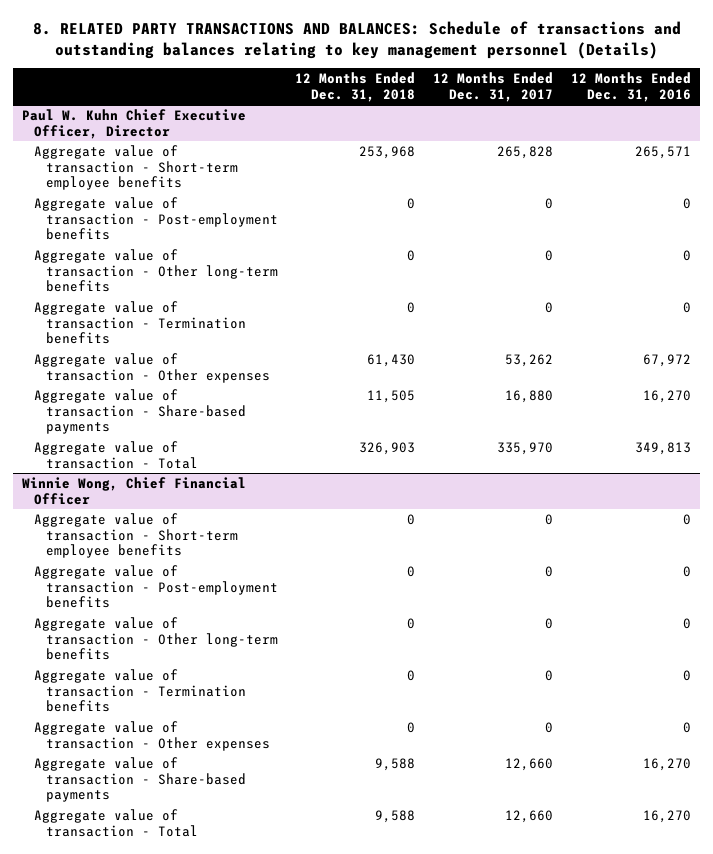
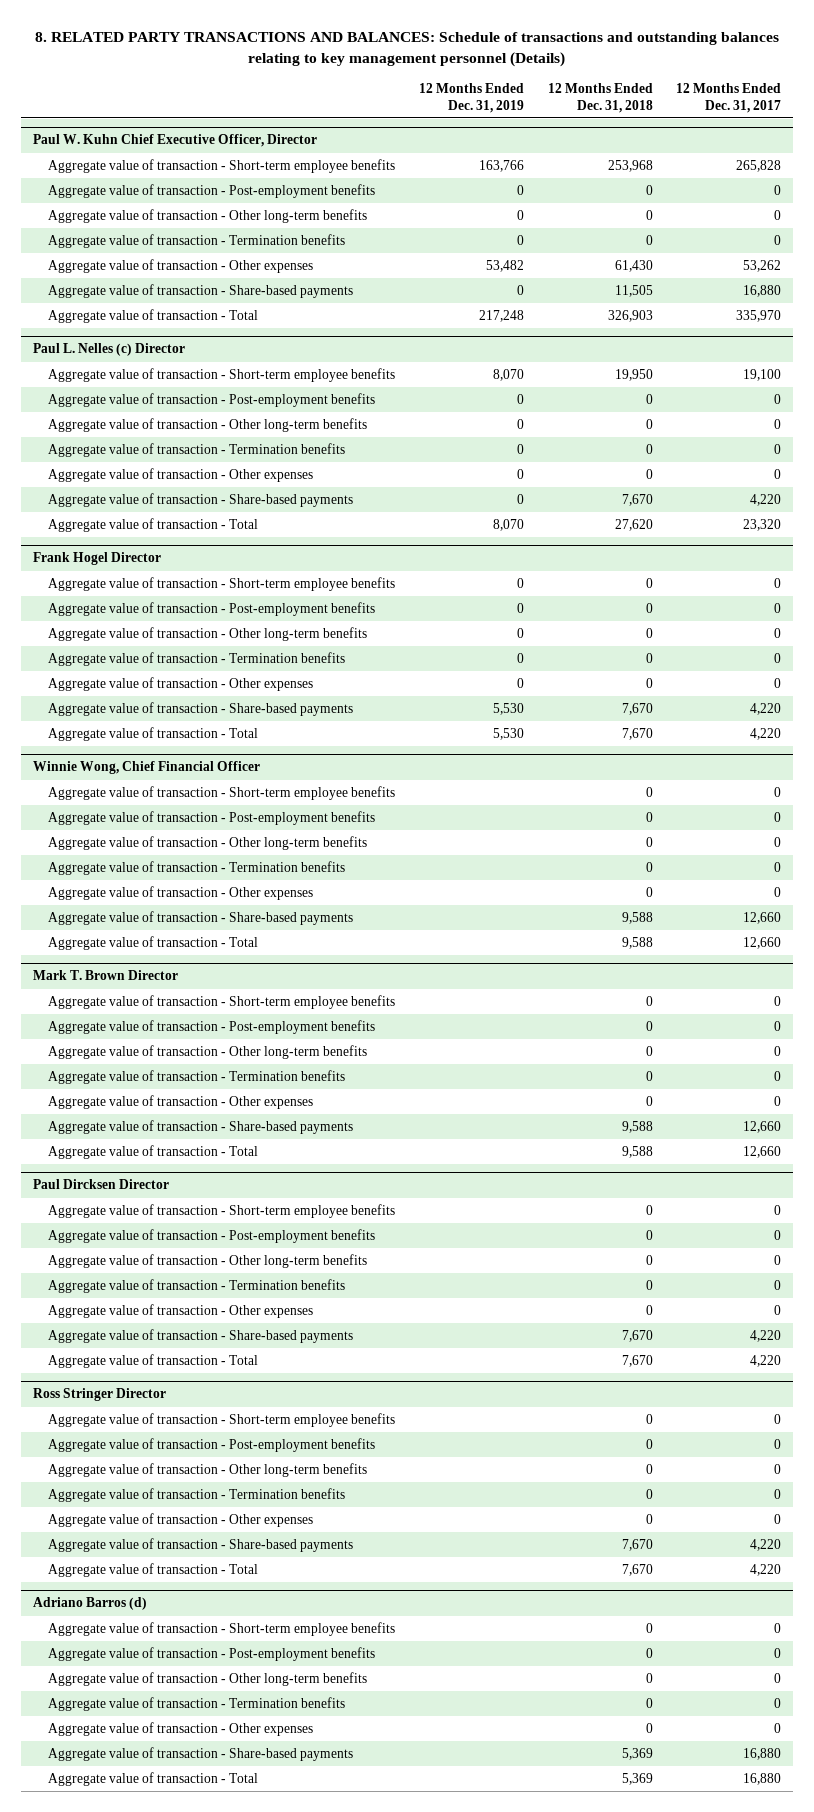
- | 12 Months Ended Dec. 31, 2018 | 12 Months Ended Dec. 31, 2017 | 12 Months Ended Dec. 31, 2016
+ | 12 Months Ended Dec. 31, 2019 | 12 Months Ended Dec. 31, 2018 | 12 Months Ended Dec. 31, 2017
+ Paul L. Nelles (c) Director
+ Aggregate value of transaction - Short-term employee benefits | 8,070 | 19,950 | 19,100
+ Aggregate value of transaction - Post-employment benefits | 0 | 0 | 0
+ Aggregate value of transaction - Other long-term benefits | 0 | 0 | 0
+ Aggregate value of transaction - Termination benefits | 0 | 0 | 0
+ Aggregate value of transaction - Other expenses | 0 | 0 | 0
+ Aggregate value of transaction - Share-based payments | 0 | 7,670 | 4,220
+ Aggregate value of transaction - Total | 8,070 | 27,620 | 23,320
+ Frank Hogel Director
+ Aggregate value of transaction - Short-term employee benefits | 0 | 0 | 0
+ Aggregate value of transaction - Post-employment benefits | 0 | 0 | 0
+ Aggregate value of transaction - Other long-term benefits | 0 | 0 | 0
+ Aggregate value of transaction - Termination benefits | 0 | 0 | 0
+ Aggregate value of transaction - Other expenses | 0 | 0 | 0
+ Aggregate value of transaction - Share-based payments | 5,530 | 7,670 | 4,220
+ Aggregate value of transaction - Total | 5,530 | 7,670 | 4,220
+ Mark T. Brown Director
+ Aggregate value of transaction - Short-term employee benefits | | 0 | 0
+ Aggregate value of transaction - Post-employment benefits | | 0 | 0
+ Aggregate value of transaction - Other long-term benefits | | 0 | 0
+ Aggregate value of transaction - Termination benefits | | 0 | 0
+ Aggregate value of transaction - Other expenses | | 0 | 0
+ Aggregate value of transaction - Share-based payments | | 9,588 | 12,660
+ Aggregate value of transaction - Total | | 9,588 | 12,660
+ Paul Dircksen Director
+ Aggregate value of transaction - Short-term employee benefits | | 0 | 0
+ Aggregate value of transaction - Post-employment benefits | | 0 | 0
+ Aggregate value of transaction - Other long-term benefits | | 0 | 0
+ Aggregate value of transaction - Termination benefits | | 0 | 0
+ Aggregate value of transaction - Other expenses | | 0 | 0
+ Aggregate value of transaction - Share-based payments | | 7,670 | 4,220
+ Aggregate value of transaction - Total | | 7,670 | 4,220
+ Ross Stringer Director
+ Aggregate value of transaction - Short-term employee benefits | | 0 | 0
+ Aggregate value of transaction - Post-employment benefits | | 0 | 0
+ Aggregate value of transaction - Other long-term benefits | | 0 | 0
+ Aggregate value of transaction - Termination benefits | | 0 | 0
+ Aggregate value of transaction - Other expenses | | 0 | 0
+ Aggregate value of transaction - Share-based payments | | 7,670 | 4,220
+ Aggregate value of transaction - Total | | 7,670 | 4,220
+ Adriano Barros (d)
+ Aggregate value of transaction - Short-term employee benefits | | 0 | 0
+ Aggregate value of transaction - Post-employment benefits | | 0 | 0
+ Aggregate value of transaction - Other long-term benefits | | 0 | 0
+ Aggregate value of transaction - Termination benefits | | 0 | 0
+ Aggregate value of transaction - Other expenses | | 0 | 0
+ Aggregate value of transaction - Share-based payments | | 5,369 | 16,880
+ Aggregate value of transaction - Total | | 5,369 | 16,880

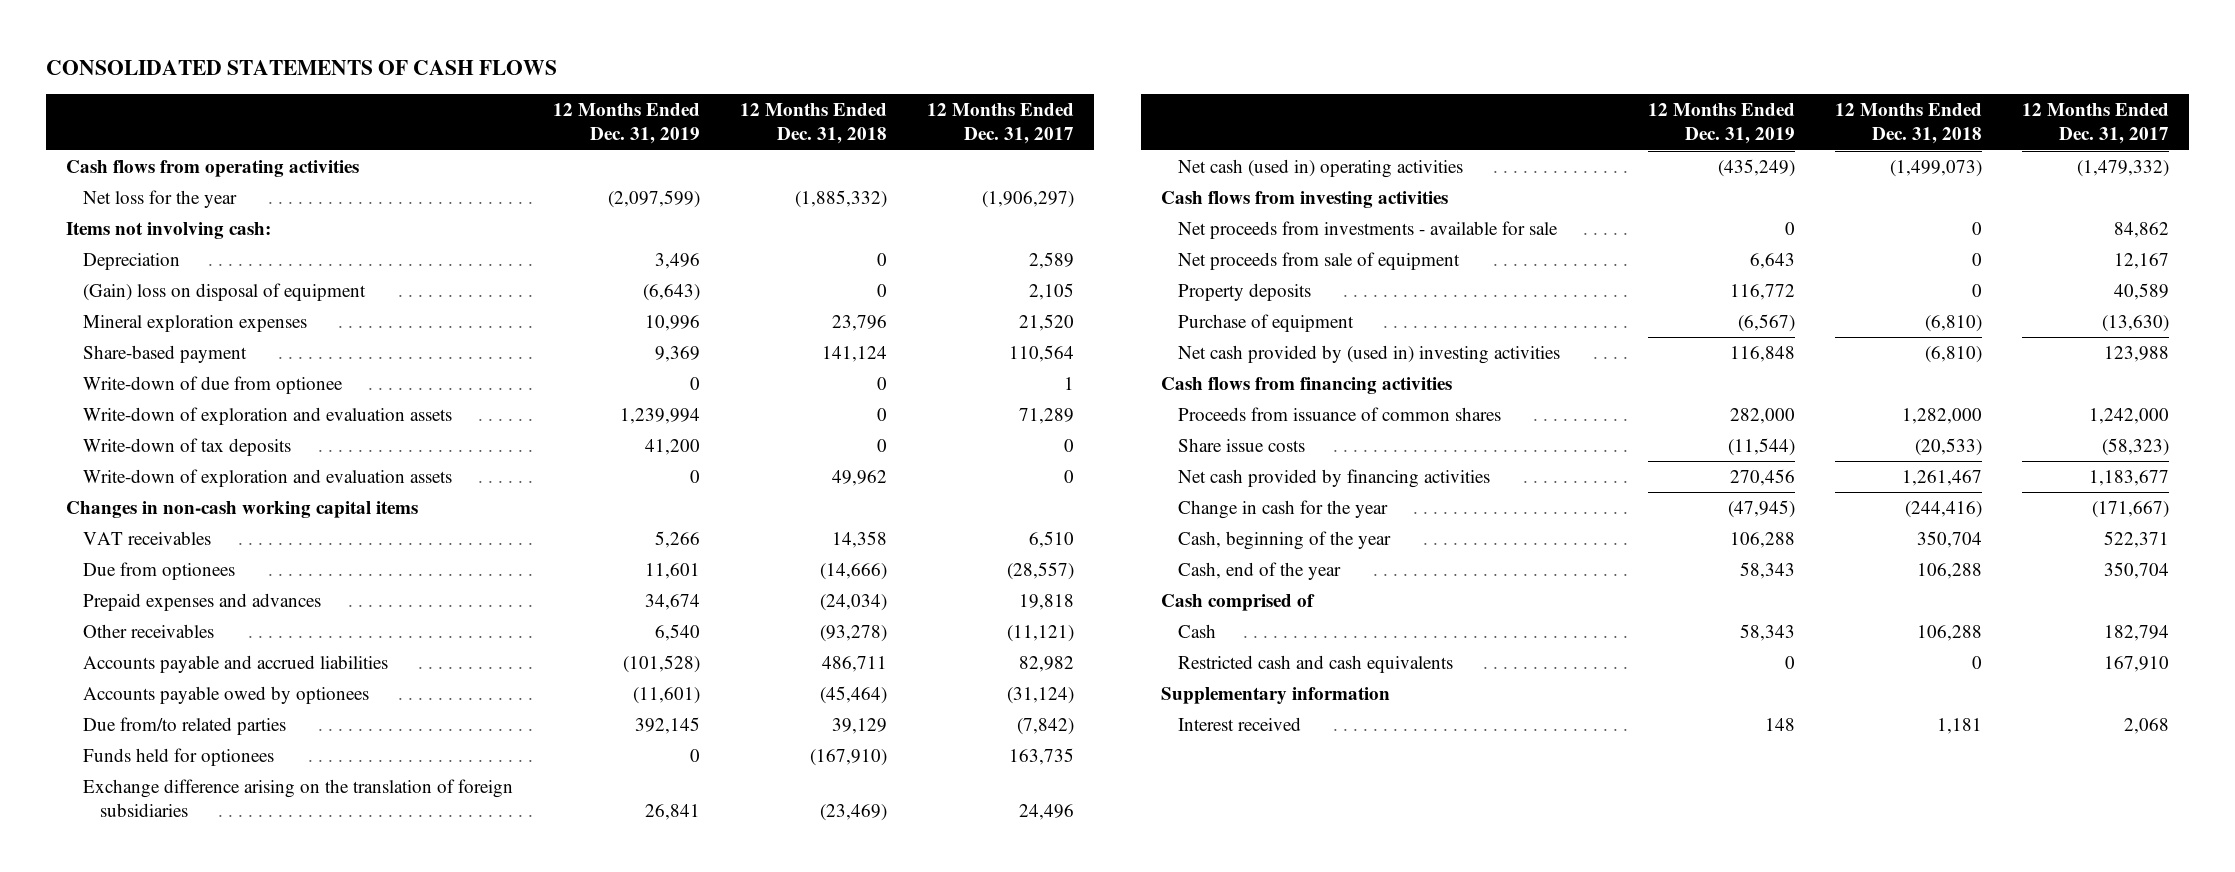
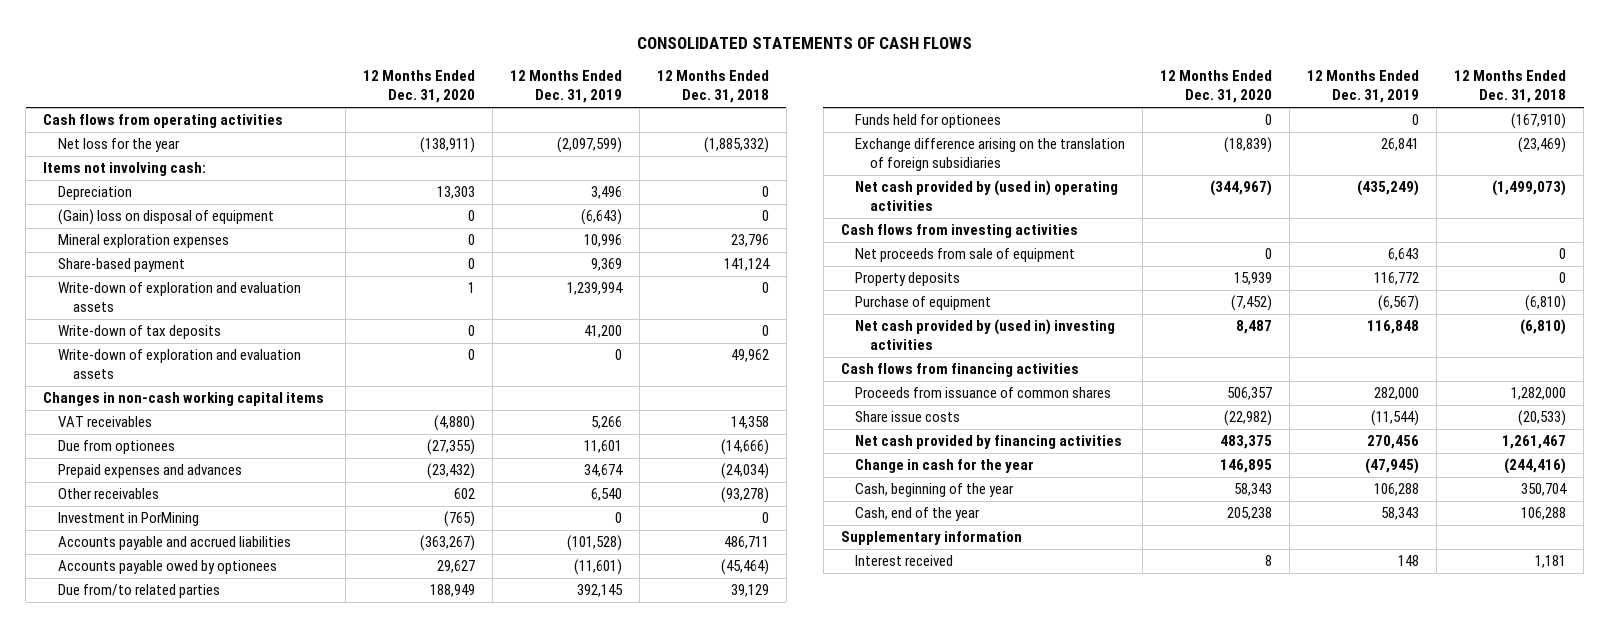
- | 12 Months Ended Dec. 31, 2019 | 12 Months Ended Dec. 31, 2018 | 12 Months Ended Dec. 31, 2017
+ | 12 Months Ended Dec. 31, 2020 | 12 Months Ended Dec. 31, 2019 | 12 Months Ended Dec. 31, 2018
- Write-down of due from optionee | 0 | 0 | 1
+ Investment in PorMining | (765) | 0 | 0
- Net cash (used in) operating activities | (435,249) | (1,499,073) | (1,479,332)
+ Net cash provided by (used in) operating activities | (344,967) | (435,249) | (1,499,073)
- Net proceeds from investments - available for sale | 0 | 0 | 84,862
- Cash comprised of
- Cash | 58,343 | 106,288 | 182,794
- Restricted cash and cash equivalents | 0 | 0 | 167,910

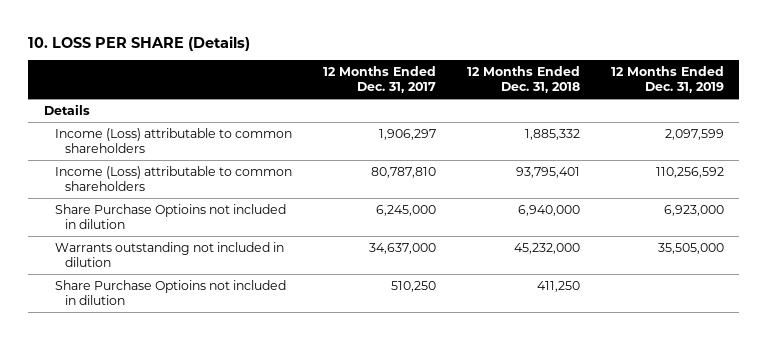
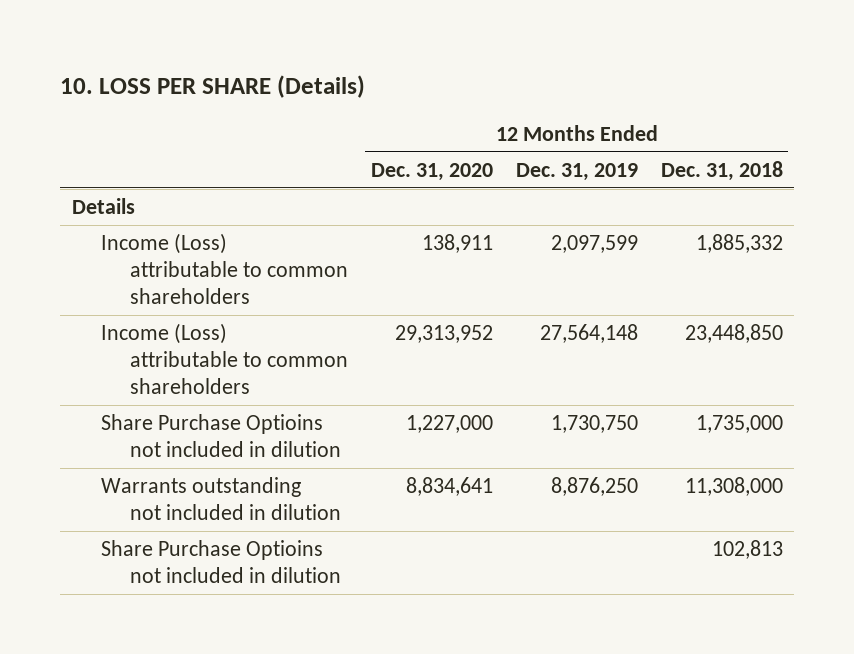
- | 12 Months Ended Dec. 31, 2017 | 12 Months Ended Dec. 31, 2018 | 12 Months Ended Dec. 31, 2019
+ | 12 Months Ended Dec. 31, 2020 | 12 Months Ended Dec. 31, 2019 | 12 Months Ended Dec. 31, 2018
- Income (Loss) attributable to common shareholders | 80,787,810 | 93,795,401 | 110,256,592
- Share Purchase Optioins not included in dilution | 6,245,000 | 6,940,000 | 6,923,000
- Warrants outstanding not included in dilution | 34,637,000 | 45,232,000 | 35,505,000
- Share Purchase Optioins not included in dilution | 510,250 | 411,250 |
+ Income (Loss) attributable to common shareholders | 29,313,952 | 27,564,148 | 23,448,850
+ Share Purchase Optioins not included in dilution | 1,227,000 | 1,730,750 | 1,735,000
+ Warrants outstanding not included in dilution | 8,834,641 | 8,876,250 | 11,308,000
+ Share Purchase Optioins not included in dilution | | | 102,813

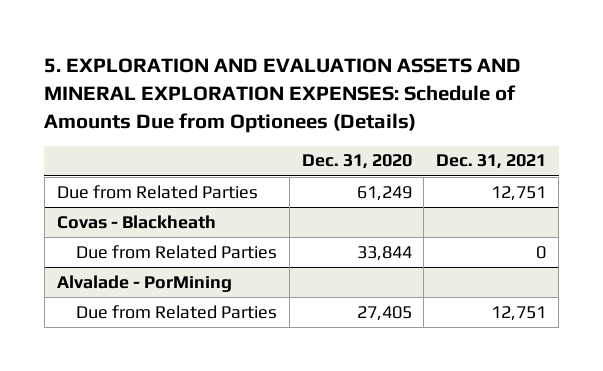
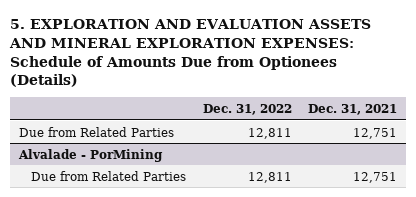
- | Dec. 31, 2020 | Dec. 31, 2021
+ | Dec. 31, 2022 | Dec. 31, 2021
- Covas - Blackheath
- Due from Related Parties | 33,844 | 0

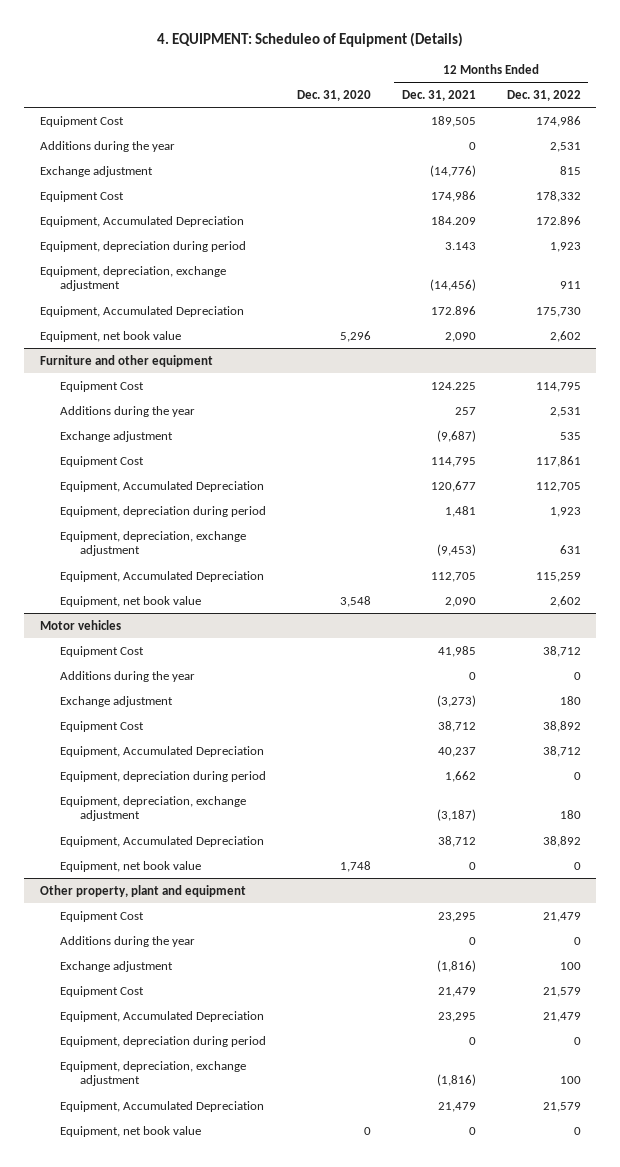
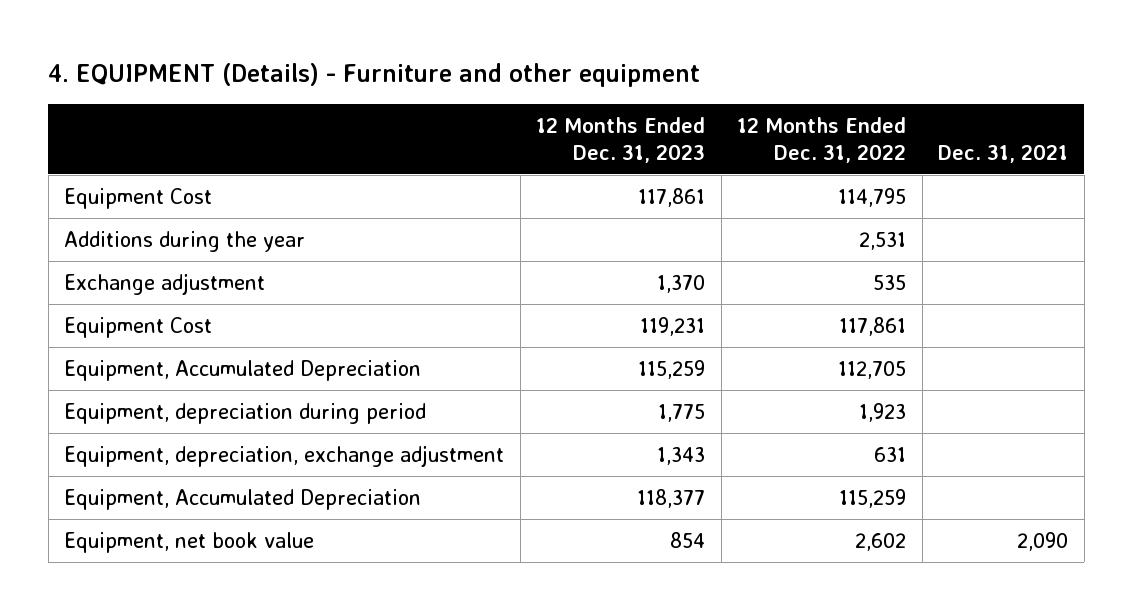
- 4. EQUIPMENT: Scheduleo of Equipment (Details)
+ 4. EQUIPMENT (Details) - Furniture and other equipment
- | Dec. 31, 2020 | 12 Months Ended Dec. 31, 2021 | 12 Months Ended Dec. 31, 2022
+ | 12 Months Ended Dec. 31, 2023 | 12 Months Ended Dec. 31, 2022 | Dec. 31, 2021
- Equipment Cost | | 189,505 | 174,986
- Additions during the year | | 0 | 2,531
- Exchange adjustment | | (14,776) | 815
- Equipment Cost | | 174,986 | 178,332
- Equipment, Accumulated Depreciation | | 184.209 | 172.896
- Equipment, depreciation during period | | 3.143 | 1,923
- Equipment, depreciation, exchange adjustment | | (14,456) | 911
- Equipment, Accumulated Depreciation | | 172.896 | 175,730
- Equipment, net book value | 5,296 | 2,090 | 2,602
- Furniture and other equipment
- Motor vehicles
- Equipment Cost | | 41,985 | 38,712
- Additions during the year | | 0 | 0
- Exchange adjustment | | (3,273) | 180
- Equipment Cost | | 38,712 | 38,892
- Equipment, Accumulated Depreciation | | 40,237 | 38,712
- Equipment, depreciation during period | | 1,662 | 0
- Equipment, depreciation, exchange adjustment | | (3,187) | 180
- Equipment, Accumulated Depreciation | | 38,712 | 38,892
- Equipment, net book value | 1,748 | 0 | 0
- Other property, plant and equipment
- Equipment Cost | | 23,295 | 21,479
- Additions during the year | | 0 | 0
- Exchange adjustment | | (1,816) | 100
- Equipment Cost | | 21,479 | 21,579
- Equipment, Accumulated Depreciation | | 23,295 | 21,479
- Equipment, depreciation during period | | 0 | 0
- Equipment, depreciation, exchange adjustment | | (1,816) | 100
- Equipment, Accumulated Depreciation | | 21,479 | 21,579
- Equipment, net book value | 0 | 0 | 0

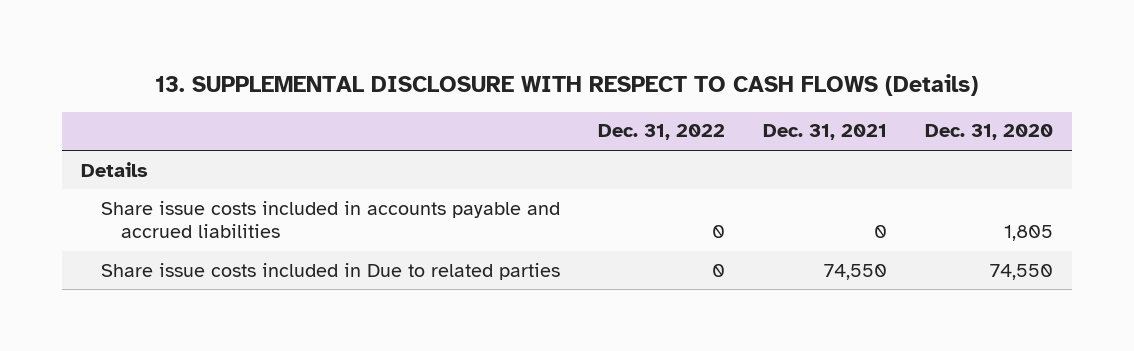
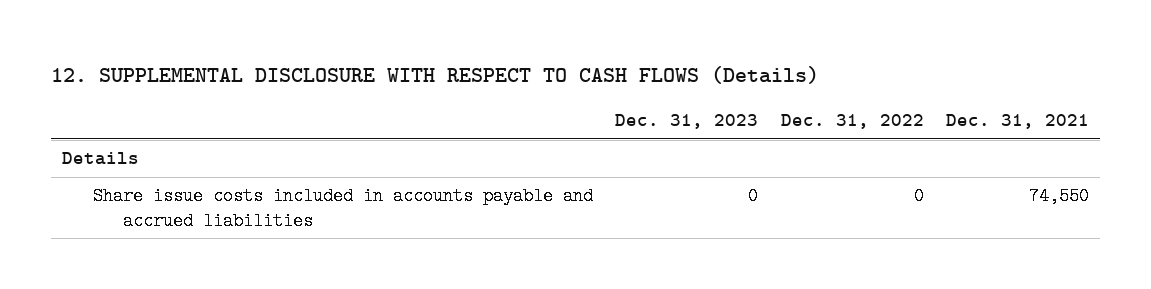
- 13. SUPPLEMENTAL DISCLOSURE WITH RESPECT TO CASH FLOWS (Details)
+ 12. SUPPLEMENTAL DISCLOSURE WITH RESPECT TO CASH FLOWS (Details)
- | Dec. 31, 2022 | Dec. 31, 2021 | Dec. 31, 2020
+ | Dec. 31, 2023 | Dec. 31, 2022 | Dec. 31, 2021
- Share issue costs included in accounts payable and accrued liabilities | 0 | 0 | 1,805
- Share issue costs included in Due to related parties | 0 | 74,550 | 74,550
+ Share issue costs included in accounts payable and accrued liabilities | 0 | 0 | 74,550

